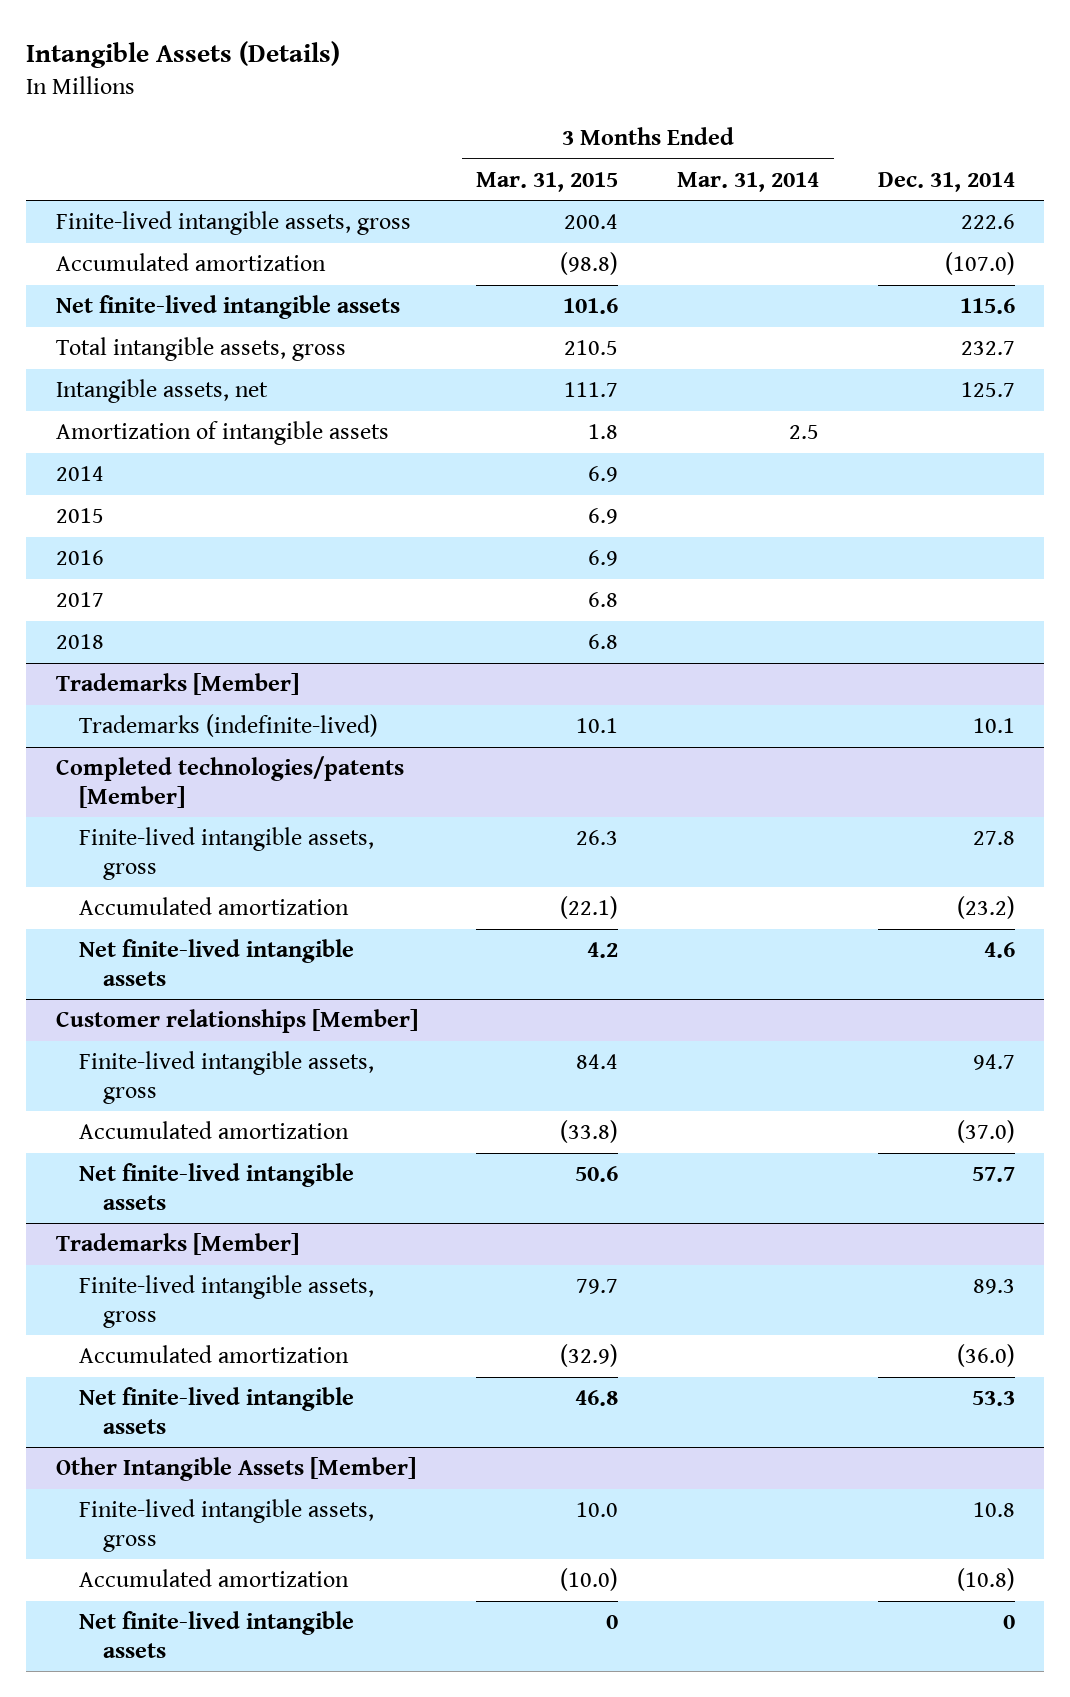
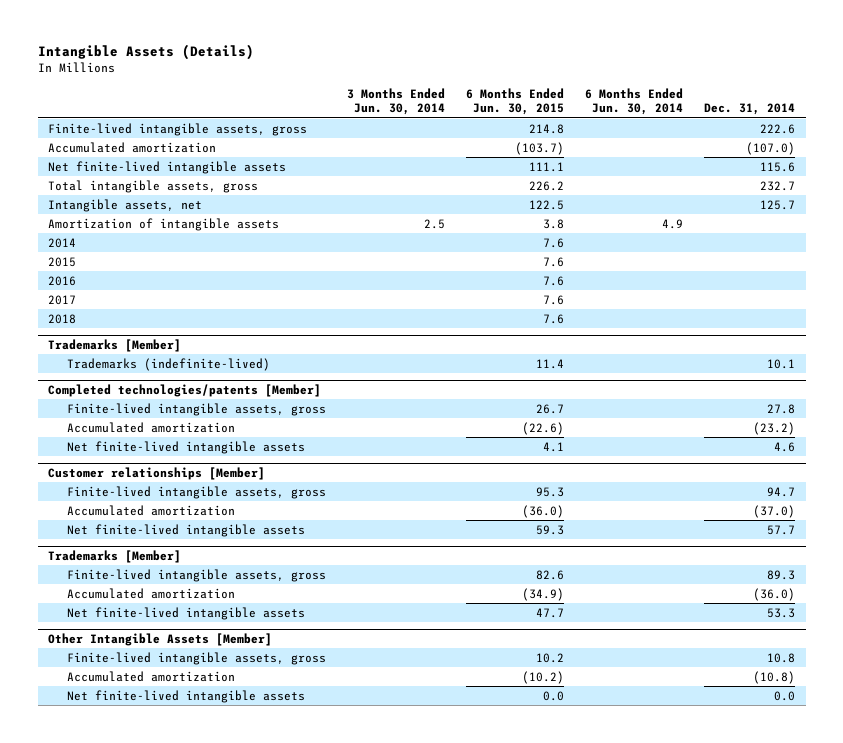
- | 3 Months Ended Mar. 31, 2015 | 3 Months Ended Mar. 31, 2014 | Dec. 31, 2014
+ | 3 Months Ended Jun. 30, 2014 | 6 Months Ended Jun. 30, 2015 | 6 Months Ended Jun. 30, 2014 | Dec. 31, 2014
@ Other Intangible Assets [Member]
- Net finite-lived intangible assets | 0 | | 0
+ Net finite-lived intangible assets | | 0.0 | | 0.0

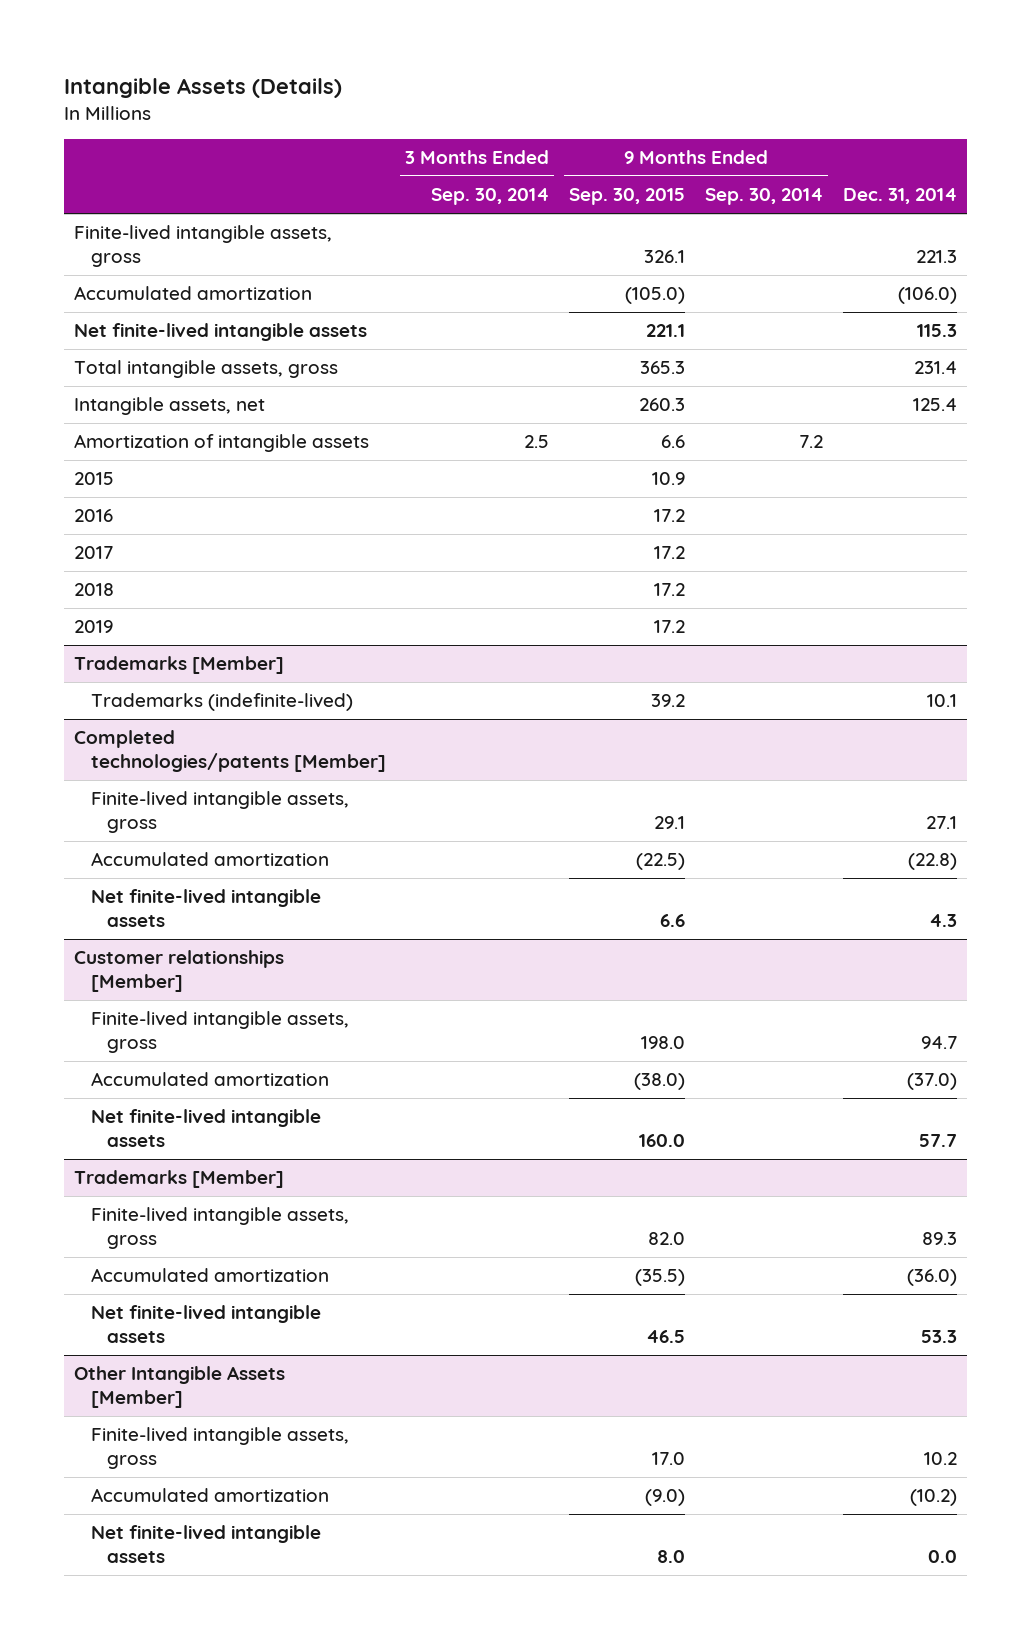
- | 3 Months Ended Jun. 30, 2014 | 6 Months Ended Jun. 30, 2015 | 6 Months Ended Jun. 30, 2014 | Dec. 31, 2014
+ | 3 Months Ended Sep. 30, 2014 | 9 Months Ended Sep. 30, 2015 | 9 Months Ended Sep. 30, 2014 | Dec. 31, 2014
- Finite-lived intangible assets, gross | | 214.8 | | 222.6
- Accumulated amortization | | (103.7) | | (107.0)
- Net finite-lived intangible assets | | 111.1 | | 115.6
- Total intangible assets, gross | | 226.2 | | 232.7
- Intangible assets, net | | 122.5 | | 125.7
+ Finite-lived intangible assets, gross | | 326.1 | | 221.3
+ Accumulated amortization | | (105.0) | | (106.0)
+ Net finite-lived intangible assets | | 221.1 | | 115.3
+ Total intangible assets, gross | | 365.3 | | 231.4
+ Intangible assets, net | | 260.3 | | 125.4
- 2014 | | 7.6 | |
+ 2019 | | 17.2 | |
@ Completed technologies/patents [Member]
- Finite-lived intangible assets, gross | | 26.7 | | 27.8
- Accumulated amortization | | (22.6) | | (23.2)
- Net finite-lived intangible assets | | 4.1 | | 4.6
+ Finite-lived intangible assets, gross | | 29.1 | | 27.1
+ Accumulated amortization | | (22.5) | | (22.8)
+ Net finite-lived intangible assets | | 6.6 | | 4.3
@ Other Intangible Assets [Member]
- Finite-lived intangible assets, gross | | 10.2 | | 10.8
- Accumulated amortization | | (10.2) | | (10.8)
+ Finite-lived intangible assets, gross | | 17.0 | | 10.2
+ Accumulated amortization | | (9.0) | | (10.2)

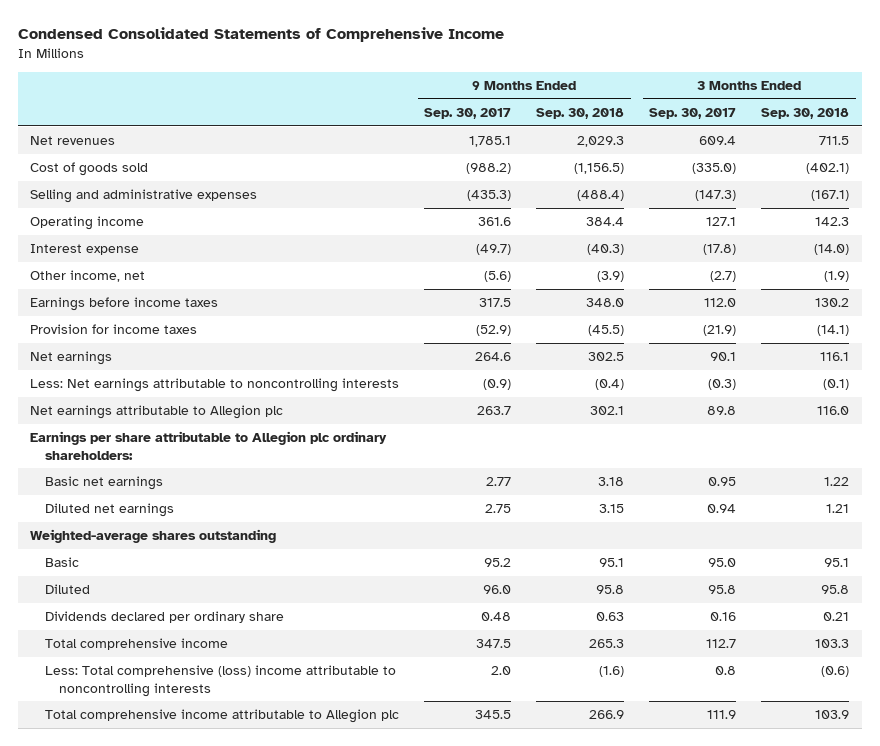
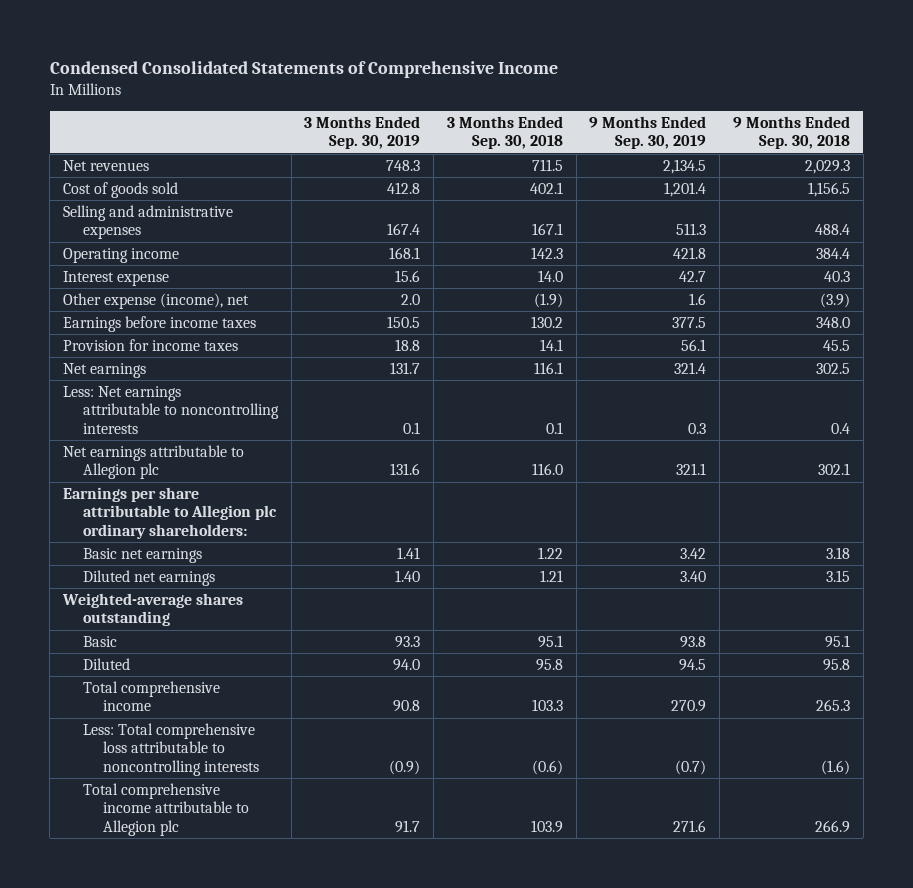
- | 9 Months Ended Sep. 30, 2017 | 9 Months Ended Sep. 30, 2018 | 3 Months Ended Sep. 30, 2017 | 3 Months Ended Sep. 30, 2018
+ | 3 Months Ended Sep. 30, 2019 | 3 Months Ended Sep. 30, 2018 | 9 Months Ended Sep. 30, 2019 | 9 Months Ended Sep. 30, 2018
- Cost of goods sold | (988.2) | (1,156.5) | (335.0) | (402.1)
- Selling and administrative expenses | (435.3) | (488.4) | (147.3) | (167.1)
+ Cost of goods sold | 412.8 | 402.1 | 1,201.4 | 1,156.5
+ Selling and administrative expenses | 167.4 | 167.1 | 511.3 | 488.4
- Interest expense | (49.7) | (40.3) | (17.8) | (14.0)
- Other income, net | (5.6) | (3.9) | (2.7) | (1.9)
+ Interest expense | 15.6 | 14.0 | 42.7 | 40.3
+ Other expense (income), net | 2.0 | (1.9) | 1.6 | (3.9)
- Provision for income taxes | (52.9) | (45.5) | (21.9) | (14.1)
+ Provision for income taxes | 18.8 | 14.1 | 56.1 | 45.5
- Less: Net earnings attributable to noncontrolling interests | (0.9) | (0.4) | (0.3) | (0.1)
+ Less: Net earnings attributable to noncontrolling interests | 0.1 | 0.1 | 0.3 | 0.4
- Dividends declared per ordinary share | 0.48 | 0.63 | 0.16 | 0.21
- Less: Total comprehensive (loss) income attributable to noncontrolling interests | 2.0 | (1.6) | 0.8 | (0.6)
+ Less: Total comprehensive loss attributable to noncontrolling interests | (0.9) | (0.6) | (0.7) | (1.6)

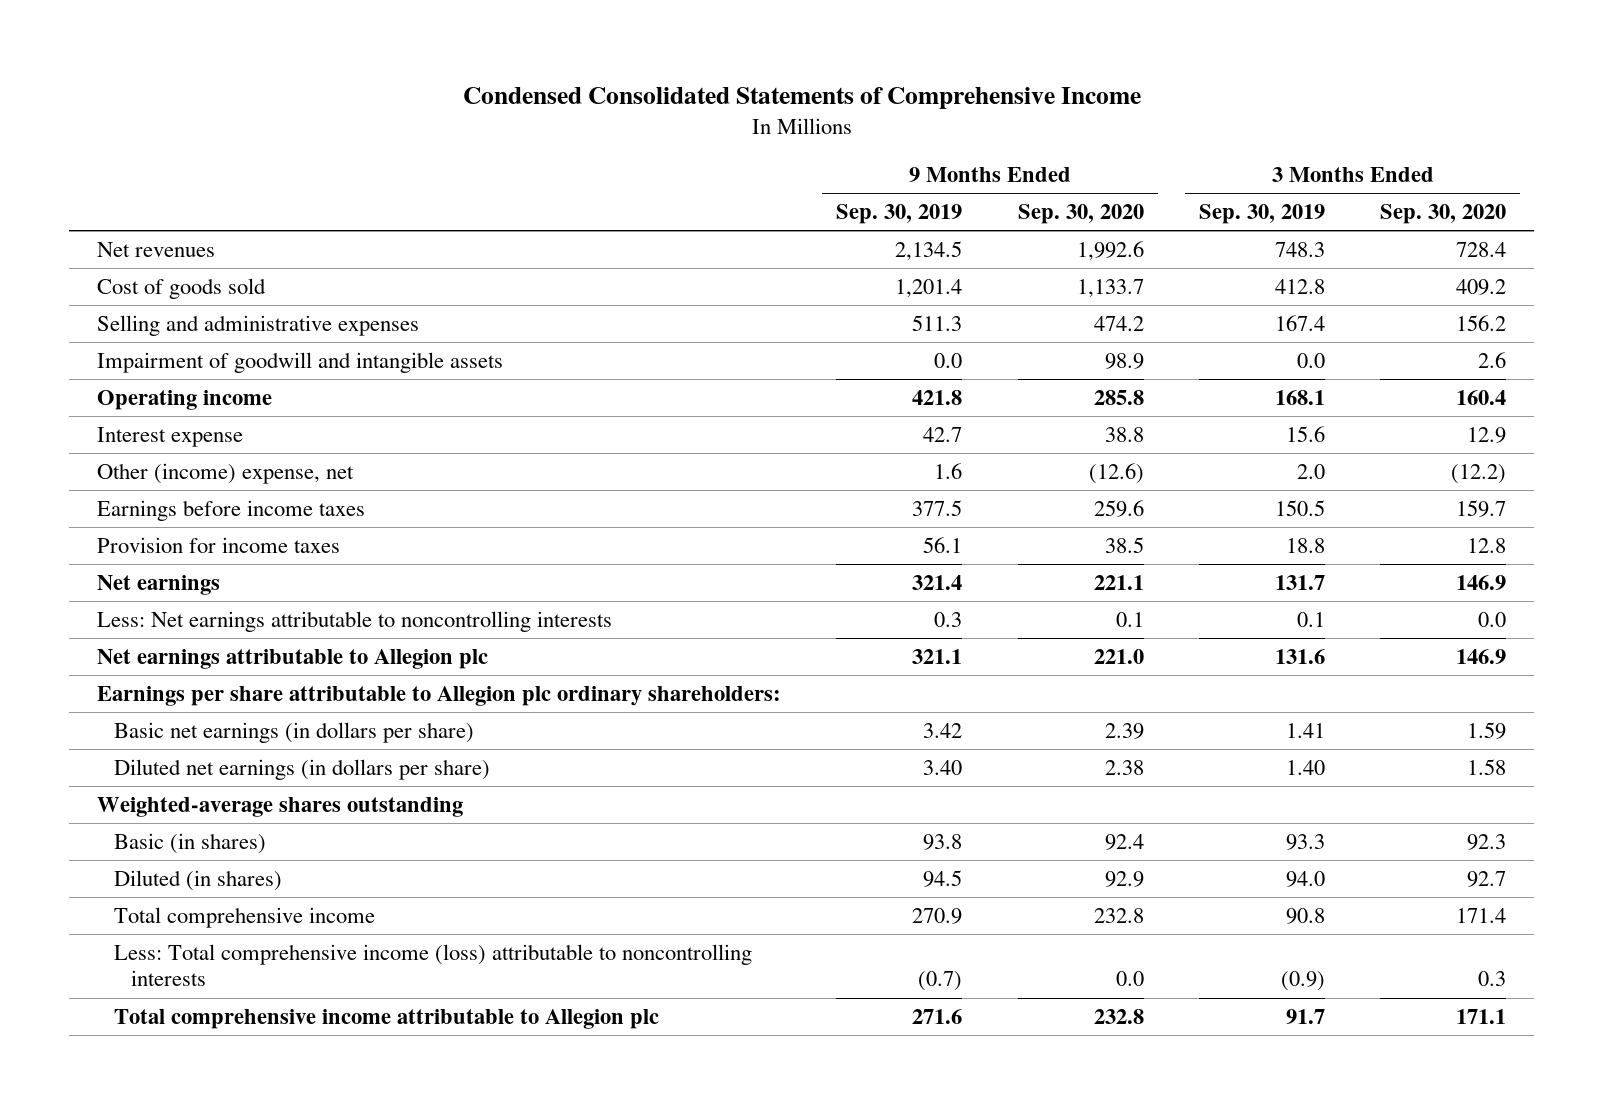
- | 3 Months Ended Sep. 30, 2019 | 3 Months Ended Sep. 30, 2018 | 9 Months Ended Sep. 30, 2019 | 9 Months Ended Sep. 30, 2018
+ | 9 Months Ended Sep. 30, 2019 | 9 Months Ended Sep. 30, 2020 | 3 Months Ended Sep. 30, 2019 | 3 Months Ended Sep. 30, 2020
+ Impairment of goodwill and intangible assets | 0.0 | 98.9 | 0.0 | 2.6
- Other expense (income), net | 2.0 | (1.9) | 1.6 | (3.9)
+ Other (income) expense, net | 1.6 | (12.6) | 2.0 | (12.2)
- Basic net earnings | 1.41 | 1.22 | 3.42 | 3.18
- Diluted net earnings | 1.40 | 1.21 | 3.40 | 3.15
+ Basic net earnings (in dollars per share) | 3.42 | 2.39 | 1.41 | 1.59
+ Diluted net earnings (in dollars per share) | 3.40 | 2.38 | 1.40 | 1.58
- Basic | 93.3 | 95.1 | 93.8 | 95.1
- Diluted | 94.0 | 95.8 | 94.5 | 95.8
+ Basic (in shares) | 93.8 | 92.4 | 93.3 | 92.3
+ Diluted (in shares) | 94.5 | 92.9 | 94.0 | 92.7
- Less: Total comprehensive loss attributable to noncontrolling interests | (0.9) | (0.6) | (0.7) | (1.6)
+ Less: Total comprehensive income (loss) attributable to noncontrolling interests | (0.7) | 0.0 | (0.9) | 0.3

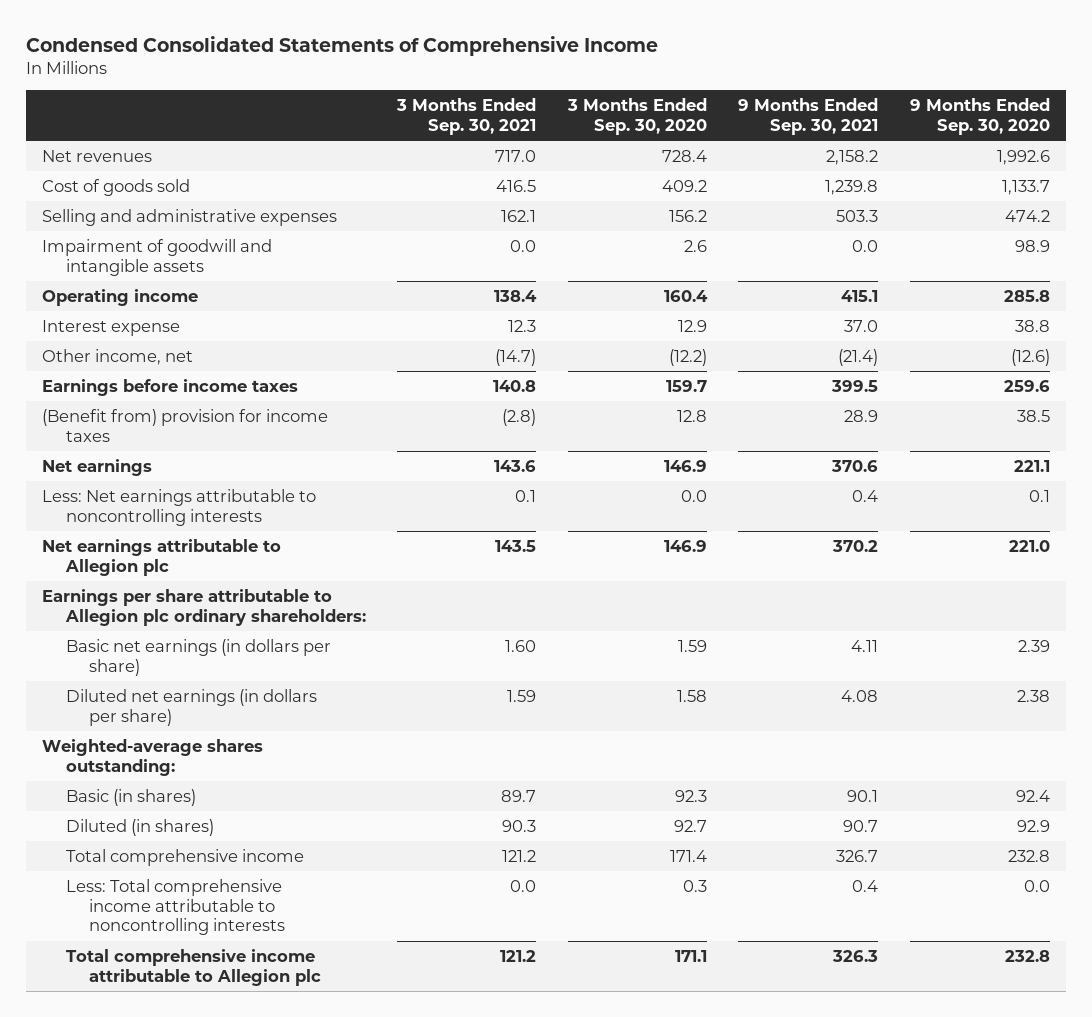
- | 9 Months Ended Sep. 30, 2019 | 9 Months Ended Sep. 30, 2020 | 3 Months Ended Sep. 30, 2019 | 3 Months Ended Sep. 30, 2020
+ | 3 Months Ended Sep. 30, 2021 | 3 Months Ended Sep. 30, 2020 | 9 Months Ended Sep. 30, 2021 | 9 Months Ended Sep. 30, 2020
- Other (income) expense, net | 1.6 | (12.6) | 2.0 | (12.2)
+ Other income, net | (14.7) | (12.2) | (21.4) | (12.6)
- Provision for income taxes | 56.1 | 38.5 | 18.8 | 12.8
+ (Benefit from) provision for income taxes | (2.8) | 12.8 | 28.9 | 38.5
- Weighted-average shares outstanding
+ Weighted-average shares outstanding:
- Less: Total comprehensive income (loss) attributable to noncontrolling interests | (0.7) | 0.0 | (0.9) | 0.3
+ Less: Total comprehensive income attributable to noncontrolling interests | 0.0 | 0.3 | 0.4 | 0.0

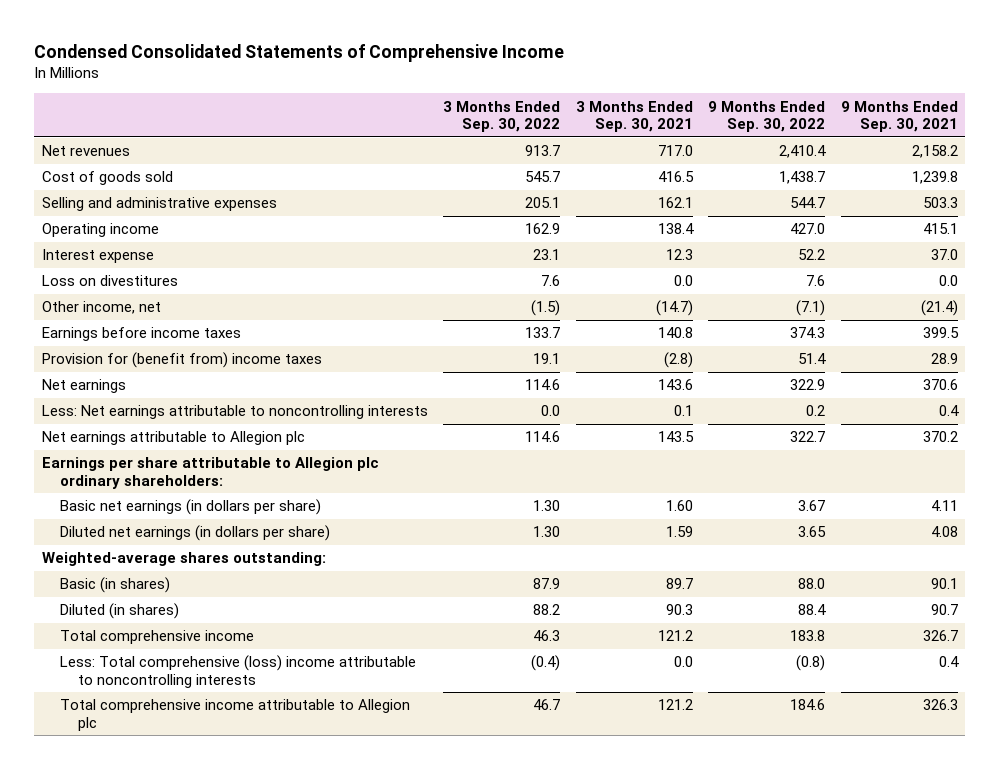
- | 3 Months Ended Sep. 30, 2021 | 3 Months Ended Sep. 30, 2020 | 9 Months Ended Sep. 30, 2021 | 9 Months Ended Sep. 30, 2020
+ | 3 Months Ended Sep. 30, 2022 | 3 Months Ended Sep. 30, 2021 | 9 Months Ended Sep. 30, 2022 | 9 Months Ended Sep. 30, 2021
- Impairment of goodwill and intangible assets | 0.0 | 2.6 | 0.0 | 98.9
+ Loss on divestitures | 7.6 | 0.0 | 7.6 | 0.0
- (Benefit from) provision for income taxes | (2.8) | 12.8 | 28.9 | 38.5
+ Provision for (benefit from) income taxes | 19.1 | (2.8) | 51.4 | 28.9
- Less: Total comprehensive income attributable to noncontrolling interests | 0.0 | 0.3 | 0.4 | 0.0
+ Less: Total comprehensive (loss) income attributable to noncontrolling interests | (0.4) | 0.0 | (0.8) | 0.4

